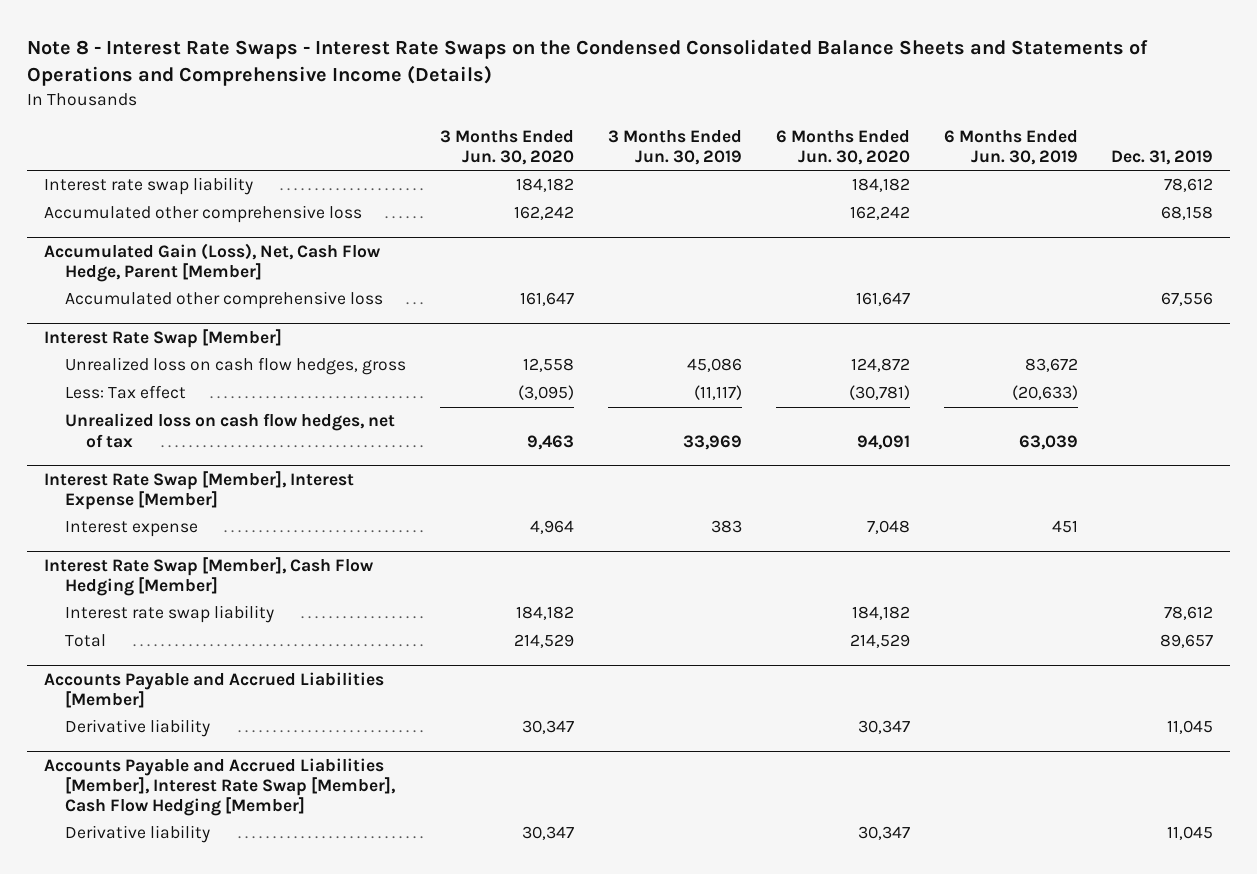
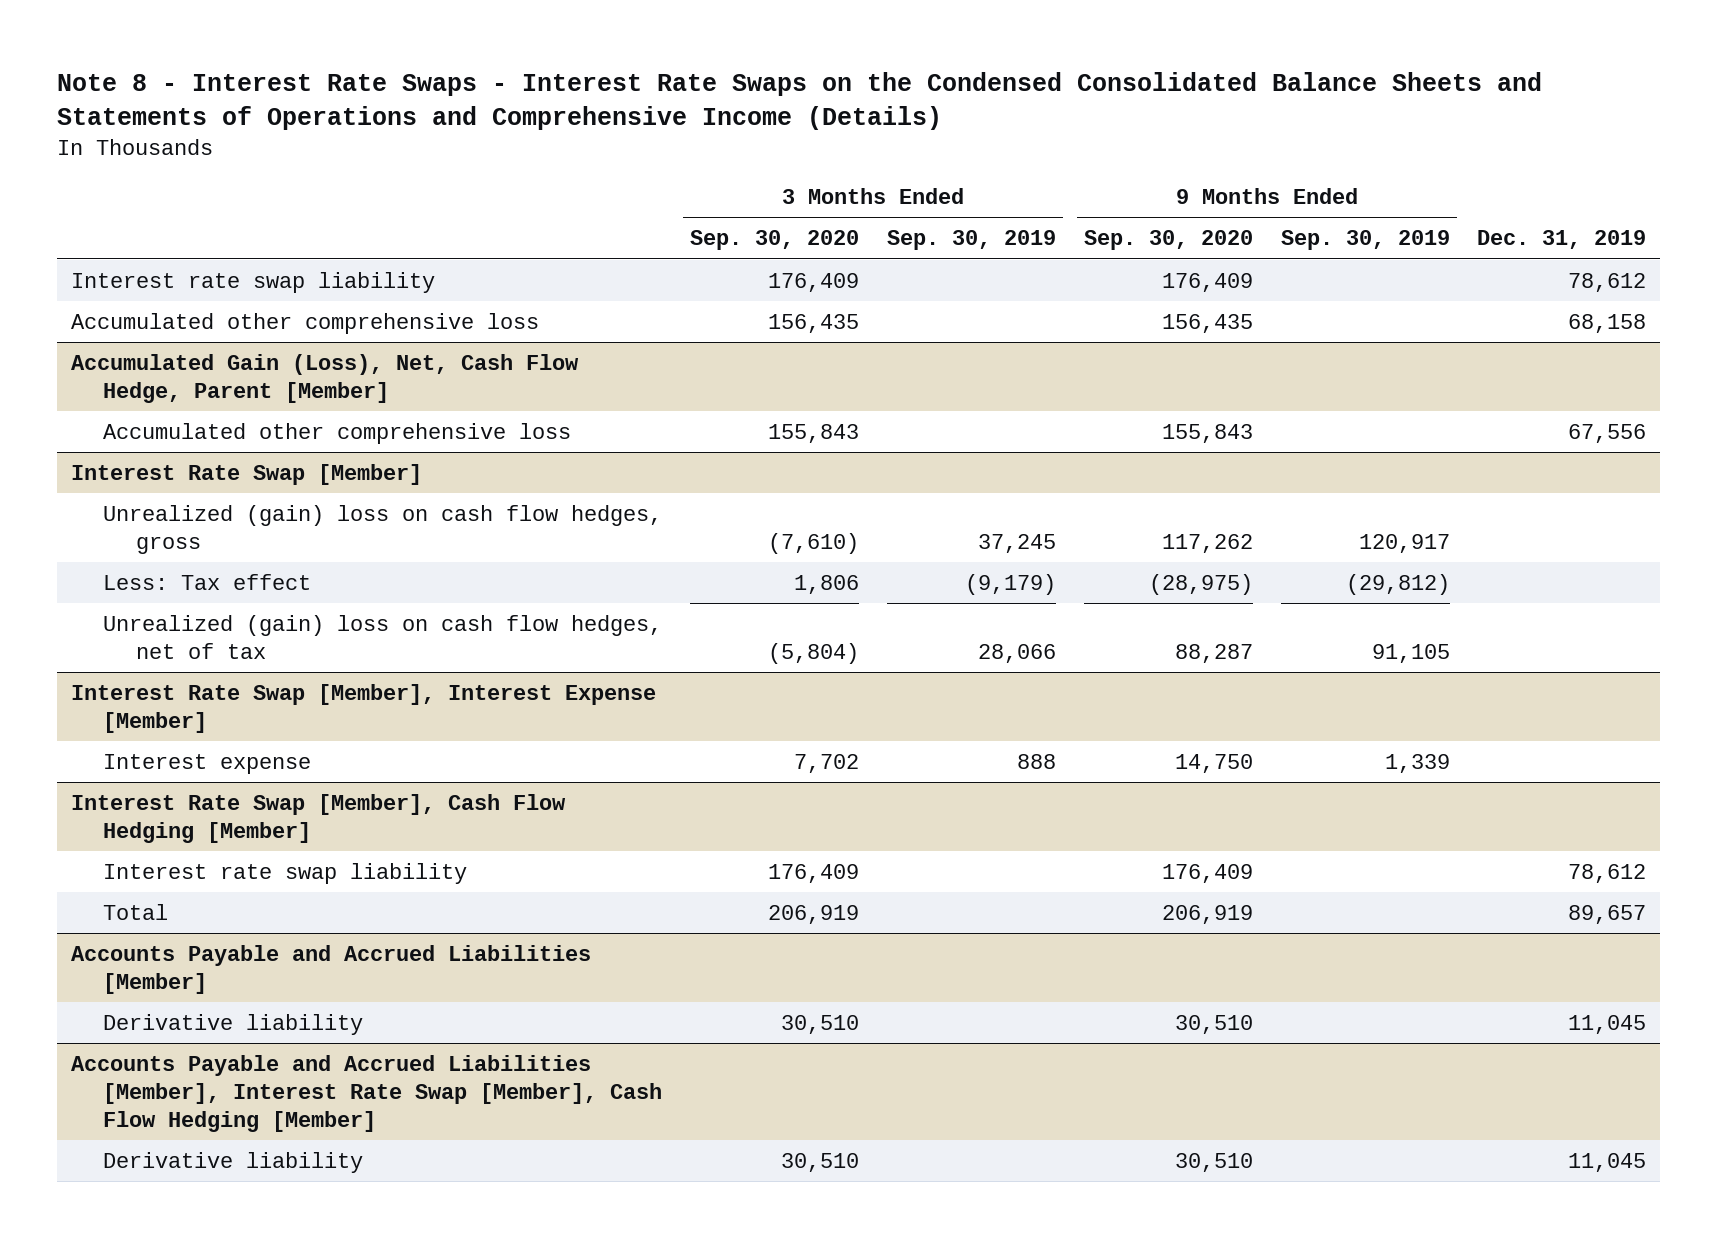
- | 3 Months Ended Jun. 30, 2020 | 3 Months Ended Jun. 30, 2019 | 6 Months Ended Jun. 30, 2020 | 6 Months Ended Jun. 30, 2019 | Dec. 31, 2019
+ | 3 Months Ended Sep. 30, 2020 | 3 Months Ended Sep. 30, 2019 | 9 Months Ended Sep. 30, 2020 | 9 Months Ended Sep. 30, 2019 | Dec. 31, 2019
@ Interest Rate Swap [Member]
- Unrealized loss on cash flow hedges, gross | 12,558 | 45,086 | 124,872 | 83,672 |
+ Unrealized (gain) loss on cash flow hedges, gross | (7,610) | 37,245 | 117,262 | 120,917 |
- Unrealized loss on cash flow hedges, net of tax | 9,463 | 33,969 | 94,091 | 63,039 |
+ Unrealized (gain) loss on cash flow hedges, net of tax | (5,804) | 28,066 | 88,287 | 91,105 |

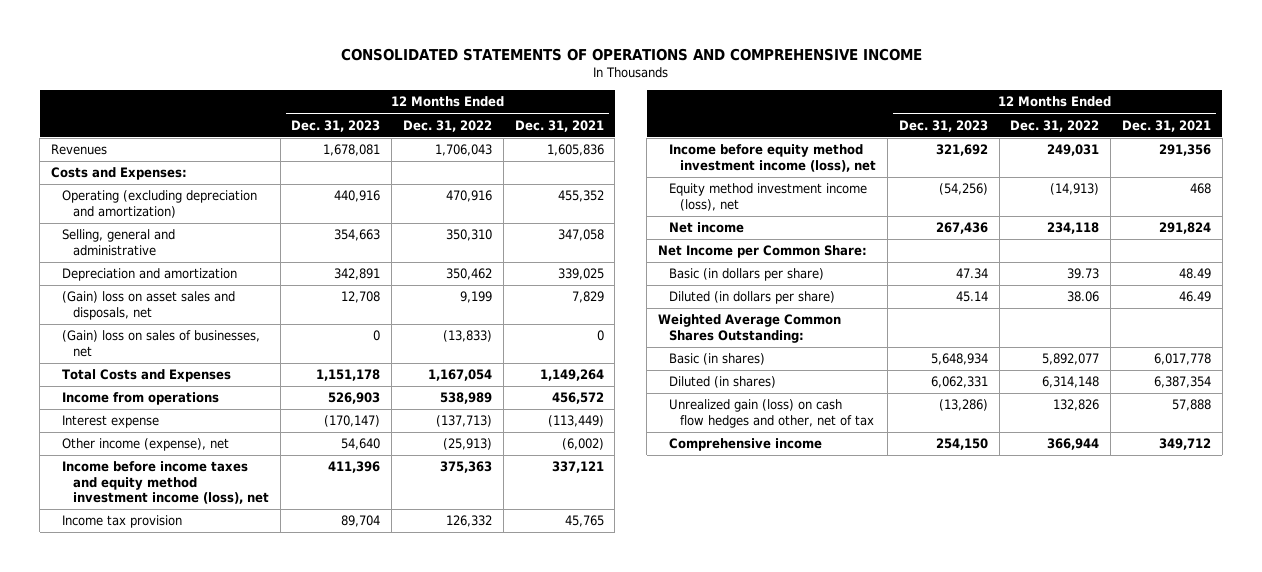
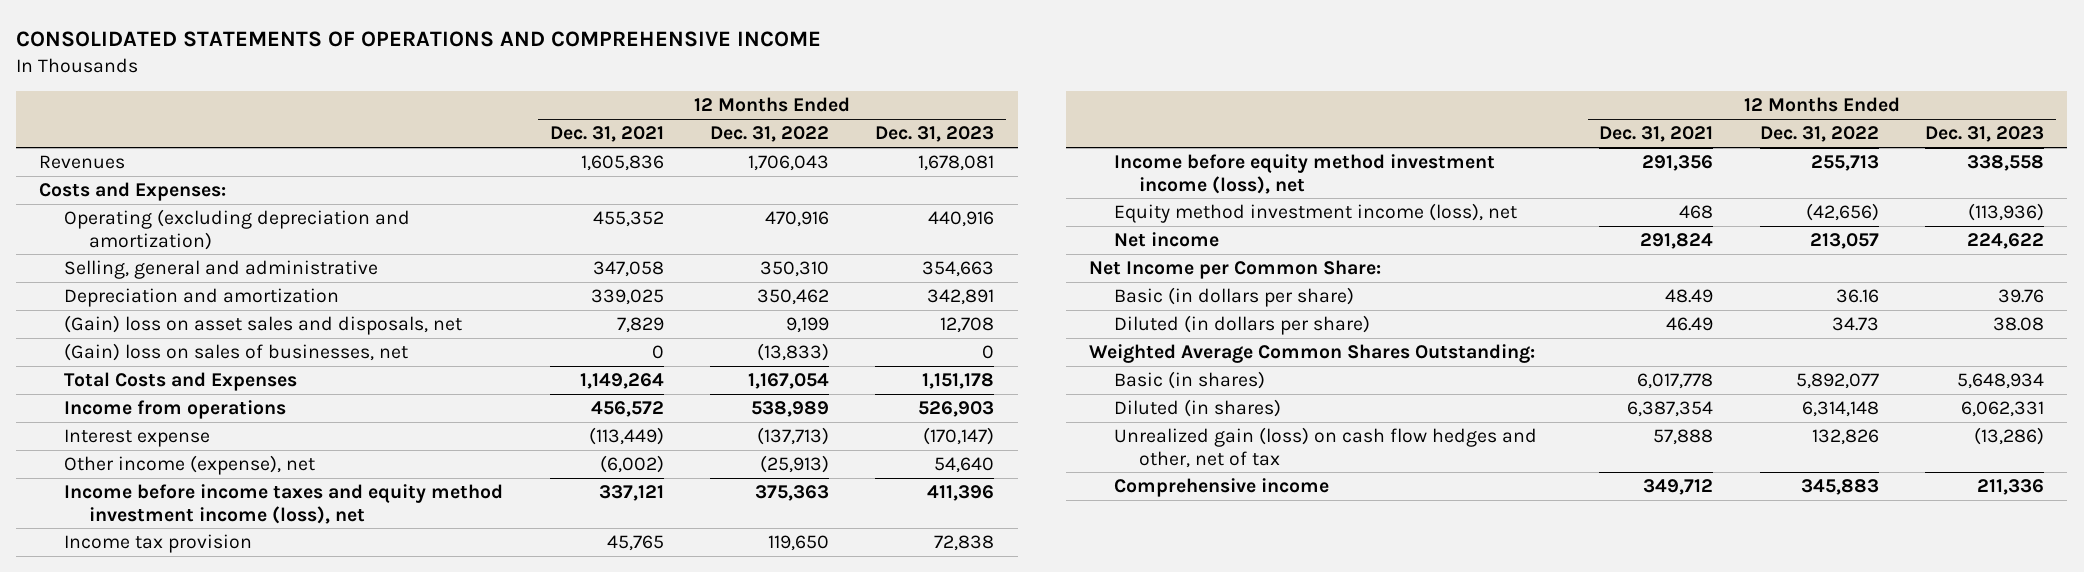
- | 12 Months Ended Dec. 31, 2023 | 12 Months Ended Dec. 31, 2022 | 12 Months Ended Dec. 31, 2021
+ | 12 Months Ended Dec. 31, 2021 | 12 Months Ended Dec. 31, 2022 | 12 Months Ended Dec. 31, 2023
- Income tax provision | 89,704 | 126,332 | 45,765
- Income before equity method investment income (loss), net | 321,692 | 249,031 | 291,356
- Equity method investment income (loss), net | (54,256) | (14,913) | 468
- Net income | 267,436 | 234,118 | 291,824
+ Income tax provision | 45,765 | 119,650 | 72,838
+ Income before equity method investment income (loss), net | 291,356 | 255,713 | 338,558
+ Equity method investment income (loss), net | 468 | (42,656) | (113,936)
+ Net income | 291,824 | 213,057 | 224,622
- Basic (in dollars per share) | 47.34 | 39.73 | 48.49
- Diluted (in dollars per share) | 45.14 | 38.06 | 46.49
+ Basic (in dollars per share) | 48.49 | 36.16 | 39.76
+ Diluted (in dollars per share) | 46.49 | 34.73 | 38.08
- Comprehensive income | 254,150 | 366,944 | 349,712
+ Comprehensive income | 349,712 | 345,883 | 211,336

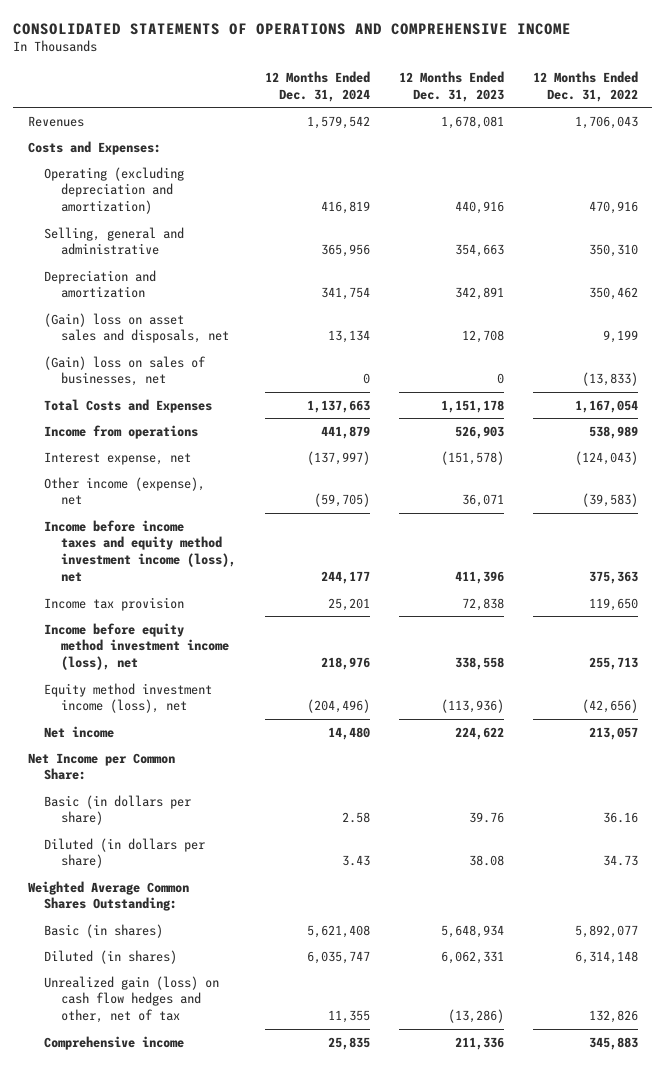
- | 12 Months Ended Dec. 31, 2021 | 12 Months Ended Dec. 31, 2022 | 12 Months Ended Dec. 31, 2023
+ | 12 Months Ended Dec. 31, 2024 | 12 Months Ended Dec. 31, 2023 | 12 Months Ended Dec. 31, 2022
- Interest expense | (113,449) | (137,713) | (170,147)
- Other income (expense), net | (6,002) | (25,913) | 54,640
+ Interest expense, net | (137,997) | (151,578) | (124,043)
+ Other income (expense), net | (59,705) | 36,071 | (39,583)

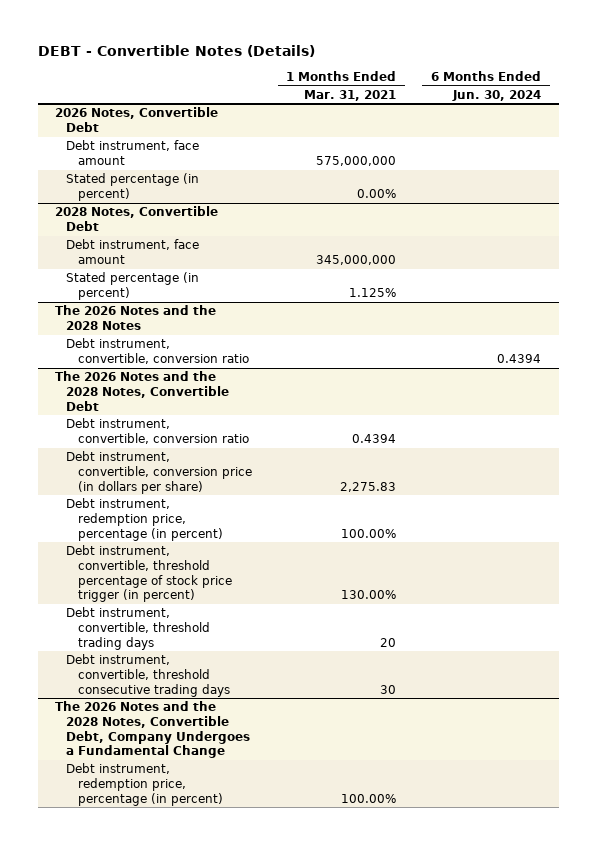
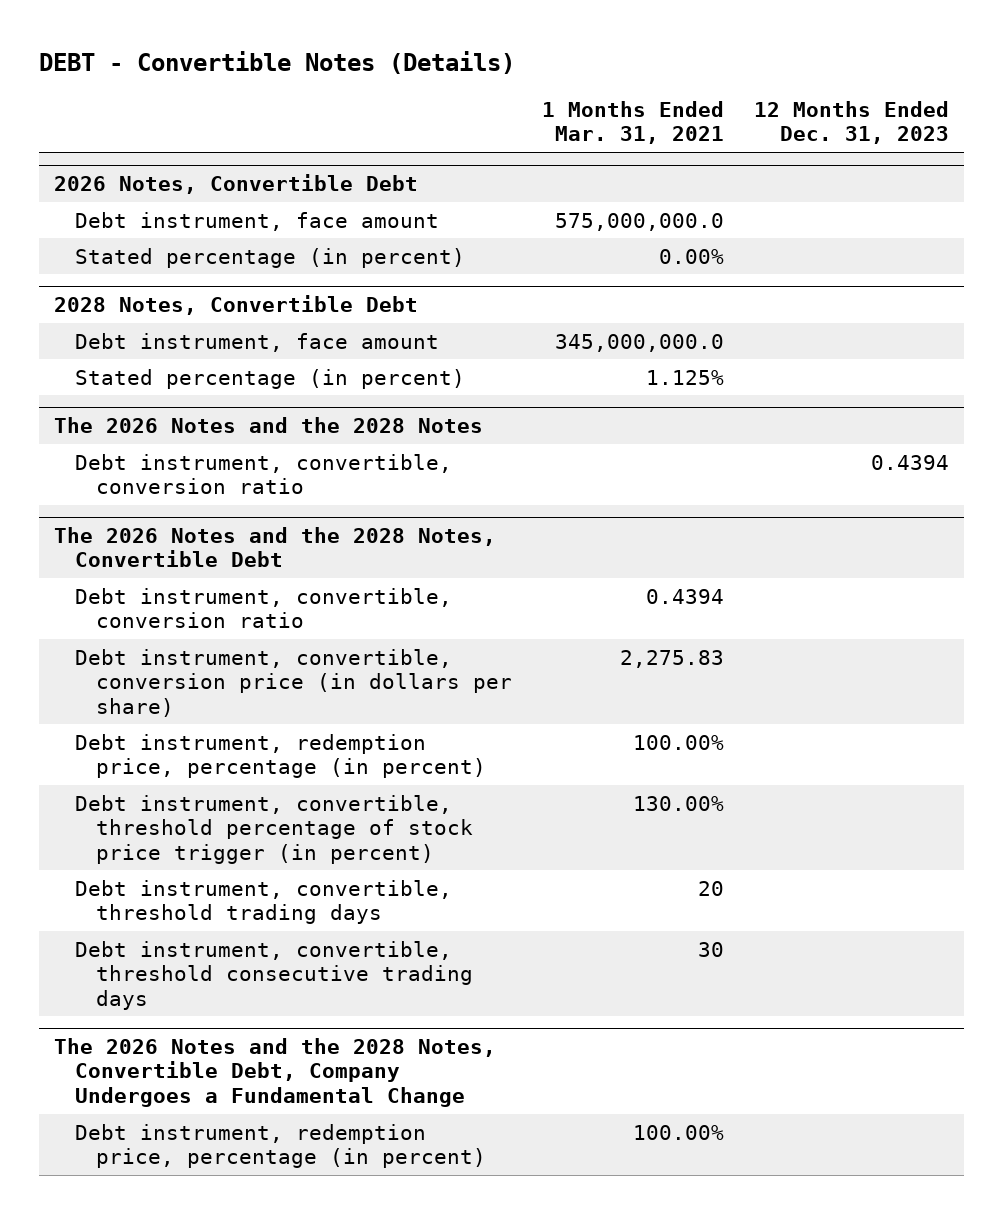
- | 1 Months Ended Mar. 31, 2021 | 6 Months Ended Jun. 30, 2024
+ | 1 Months Ended Mar. 31, 2021 | 12 Months Ended Dec. 31, 2023
@ 2026 Notes, Convertible Debt
- Debt instrument, face amount | 575,000,000 |
+ Debt instrument, face amount | 575,000,000.0 |
@ 2028 Notes, Convertible Debt
- Debt instrument, face amount | 345,000,000 |
+ Debt instrument, face amount | 345,000,000.0 |

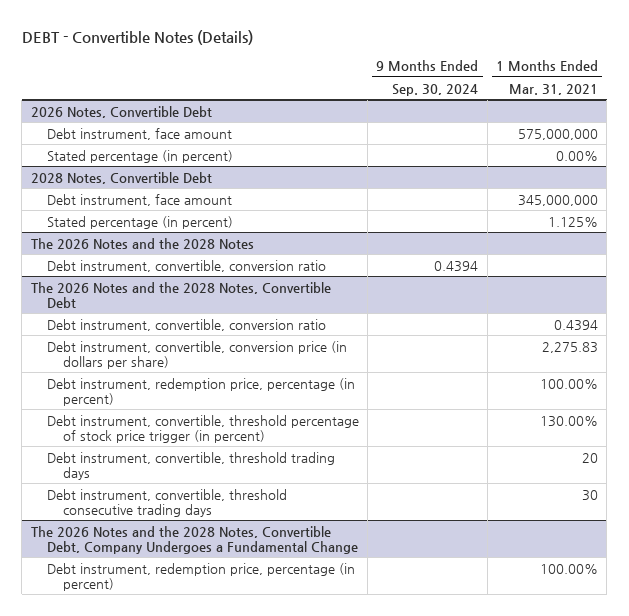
- | 1 Months Ended Mar. 31, 2021 | 12 Months Ended Dec. 31, 2023
+ | 9 Months Ended Sep. 30, 2024 | 1 Months Ended Mar. 31, 2021
@ 2026 Notes, Convertible Debt
- Debt instrument, face amount | 575,000,000.0 |
+ Debt instrument, face amount | | 575,000,000
@ 2028 Notes, Convertible Debt
- Debt instrument, face amount | 345,000,000.0 |
+ Debt instrument, face amount | | 345,000,000

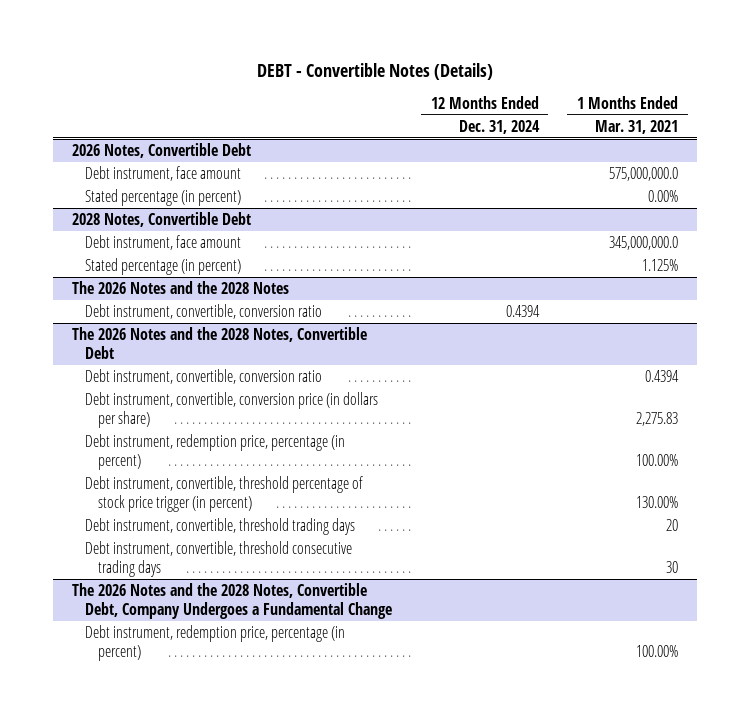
- | 9 Months Ended Sep. 30, 2024 | 1 Months Ended Mar. 31, 2021
+ | 12 Months Ended Dec. 31, 2024 | 1 Months Ended Mar. 31, 2021
@ 2026 Notes, Convertible Debt
- Debt instrument, face amount | | 575,000,000
+ Debt instrument, face amount | | 575,000,000.0
@ 2028 Notes, Convertible Debt
- Debt instrument, face amount | | 345,000,000
+ Debt instrument, face amount | | 345,000,000.0

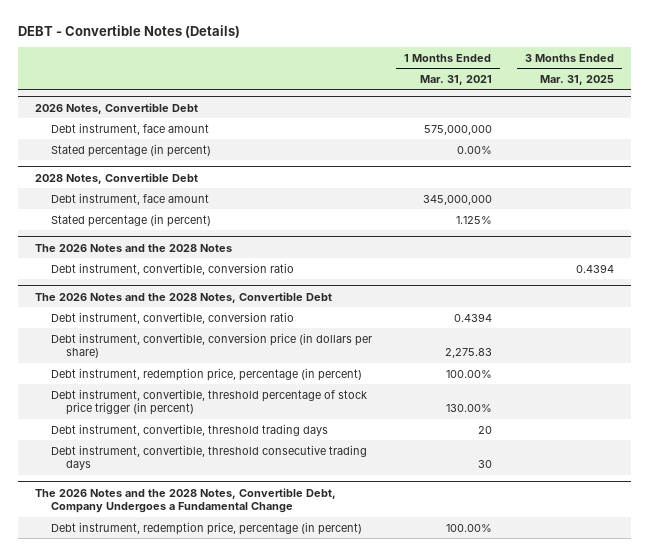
- | 12 Months Ended Dec. 31, 2024 | 1 Months Ended Mar. 31, 2021
+ | 1 Months Ended Mar. 31, 2021 | 3 Months Ended Mar. 31, 2025
@ 2026 Notes, Convertible Debt
- Debt instrument, face amount | | 575,000,000.0
+ Debt instrument, face amount | 575,000,000 |
@ 2028 Notes, Convertible Debt
- Debt instrument, face amount | | 345,000,000.0
+ Debt instrument, face amount | 345,000,000 |

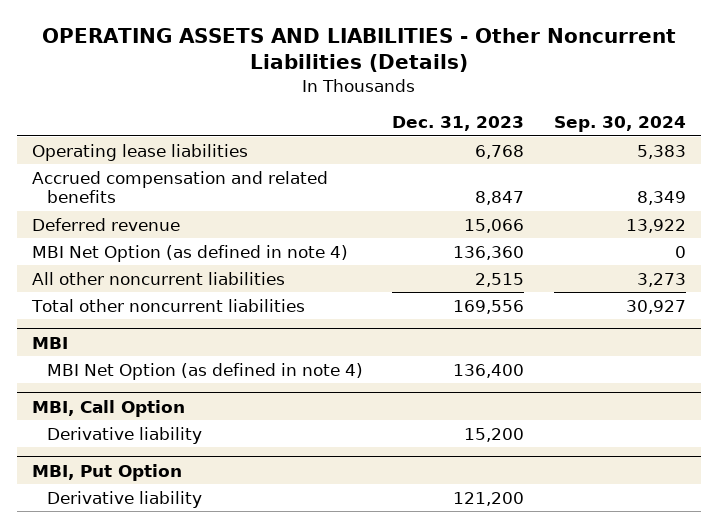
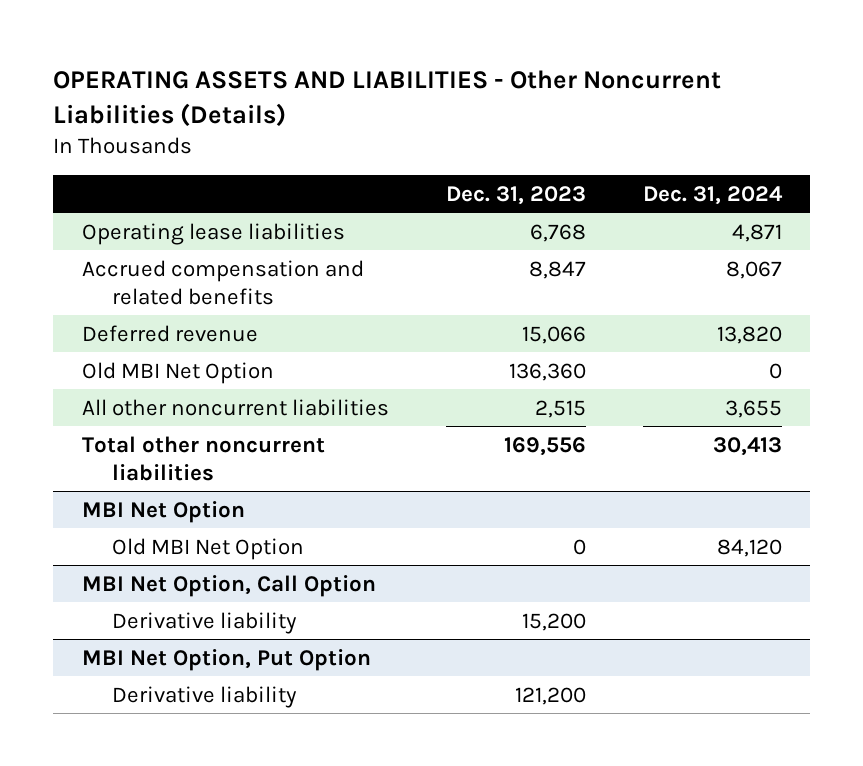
- | Dec. 31, 2023 | Sep. 30, 2024
+ | Dec. 31, 2023 | Dec. 31, 2024
- MBI Net Option (as defined in note 4) | 136,360 | 0
+ Old MBI Net Option | 136,360 | 0
- MBI
- MBI Net Option (as defined in note 4) | 136,400 |
- MBI, Call Option
+ MBI Net Option
+ Old MBI Net Option | 0 | 84,120
+ MBI Net Option, Call Option
- MBI, Put Option
+ MBI Net Option, Put Option

